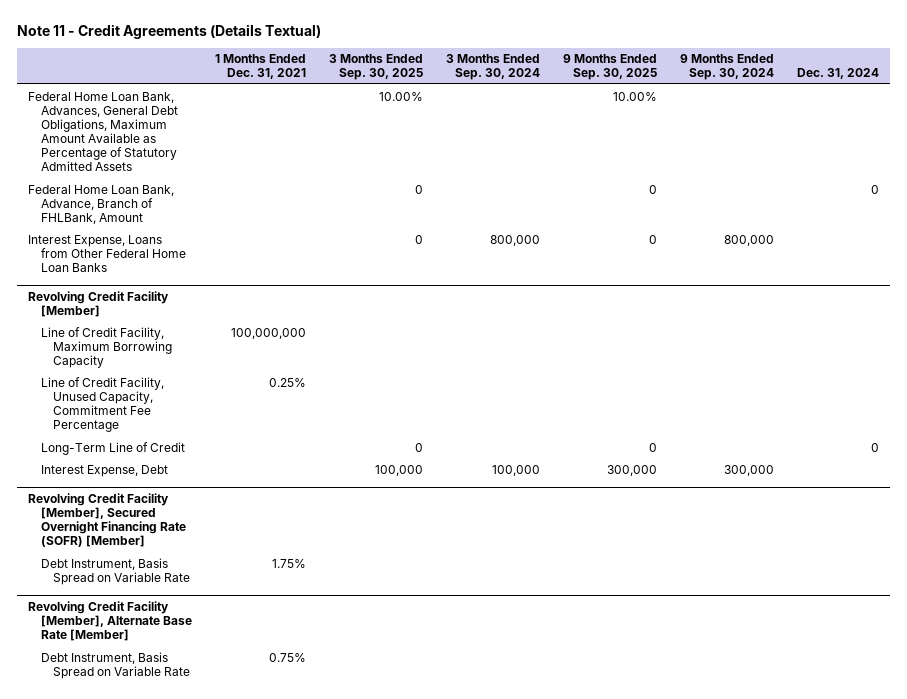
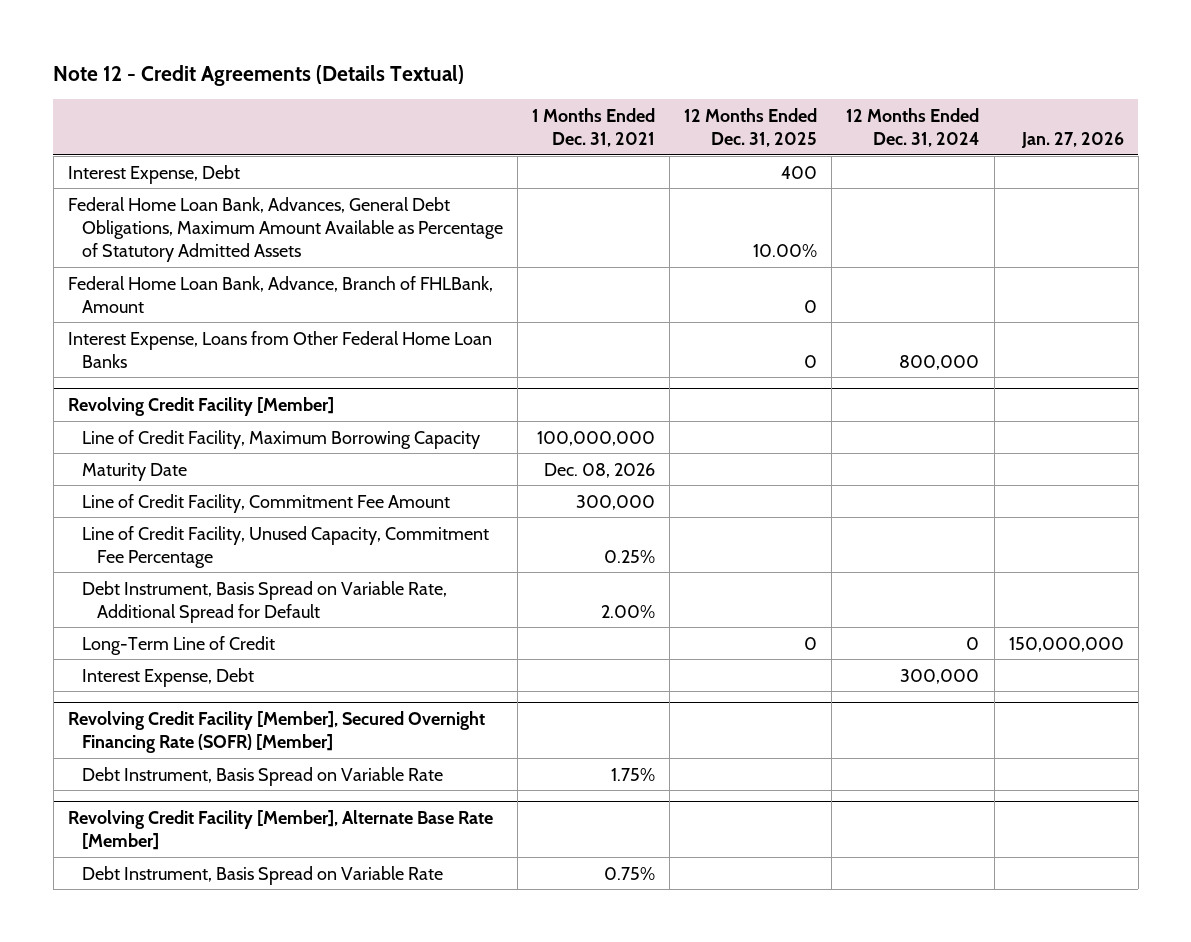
- Note 11 - Credit Agreements (Details Textual)
+ Note 12 - Credit Agreements (Details Textual)
- | 1 Months Ended Dec. 31, 2021 | 3 Months Ended Sep. 30, 2025 | 3 Months Ended Sep. 30, 2024 | 9 Months Ended Sep. 30, 2025 | 9 Months Ended Sep. 30, 2024 | Dec. 31, 2024
+ | 1 Months Ended Dec. 31, 2021 | 12 Months Ended Dec. 31, 2025 | 12 Months Ended Dec. 31, 2024 | Jan. 27, 2026
+ Interest Expense, Debt | | 400 | |
@ Revolving Credit Facility [Member]
+ Maturity Date | Dec. 08, 2026 | | |
+ Line of Credit Facility, Commitment Fee Amount | 300,000 | | |
+ Debt Instrument, Basis Spread on Variable Rate, Additional Spread for Default | 2.00% | | |

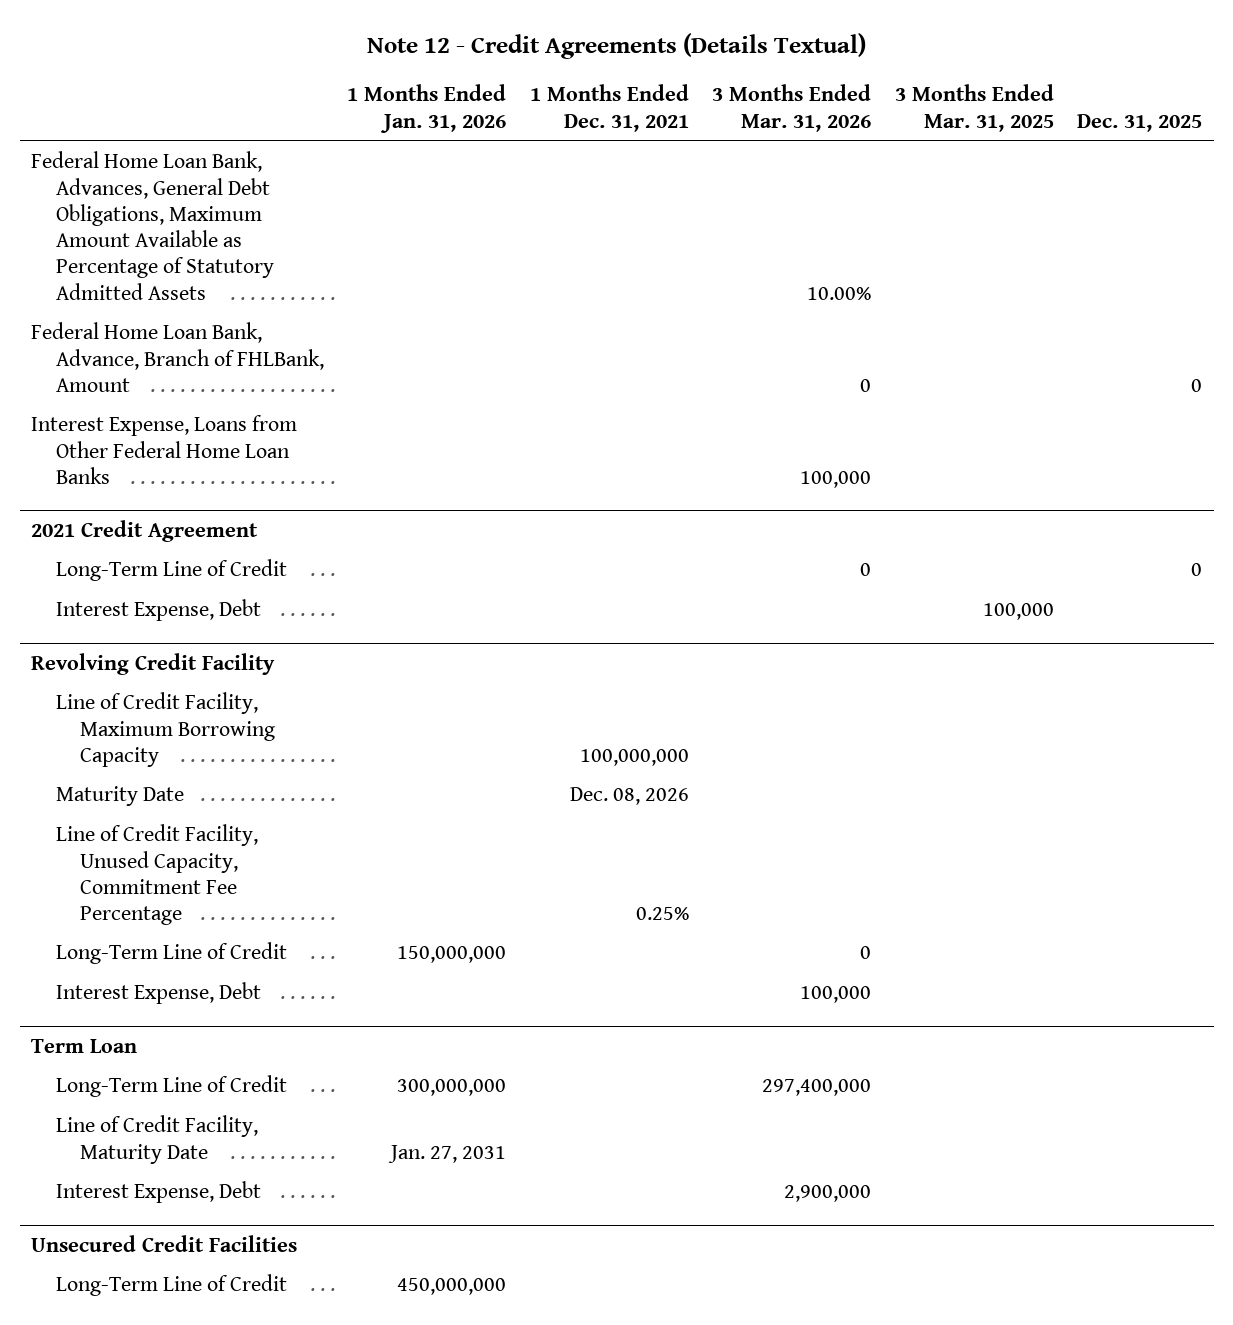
- | 1 Months Ended Dec. 31, 2021 | 12 Months Ended Dec. 31, 2025 | 12 Months Ended Dec. 31, 2024 | Jan. 27, 2026
+ | 1 Months Ended Jan. 31, 2026 | 1 Months Ended Dec. 31, 2021 | 3 Months Ended Mar. 31, 2026 | 3 Months Ended Mar. 31, 2025 | Dec. 31, 2025
- Interest Expense, Debt | | 400 | |
- Revolving Credit Facility [Member]
+ 2021 Credit Agreement
+ Long-Term Line of Credit | | | 0 | | 0
+ Interest Expense, Debt | | | | 100,000 |
+ Revolving Credit Facility
- Line of Credit Facility, Commitment Fee Amount | 300,000 | | |
- Debt Instrument, Basis Spread on Variable Rate, Additional Spread for Default | 2.00% | | |
- Revolving Credit Facility [Member], Secured Overnight Financing Rate (SOFR) [Member]
- Debt Instrument, Basis Spread on Variable Rate | 1.75% | | |
- Revolving Credit Facility [Member], Alternate Base Rate [Member]
- Debt Instrument, Basis Spread on Variable Rate | 0.75% | | |
+ Term Loan
+ Long-Term Line of Credit | 300,000,000 | | 297,400,000 | |
+ Line of Credit Facility, Maturity Date | Jan. 27, 2031 | | | |
+ Interest Expense, Debt | | | 2,900,000 | |
+ Unsecured Credit Facilities
+ Long-Term Line of Credit | 450,000,000 | | | |

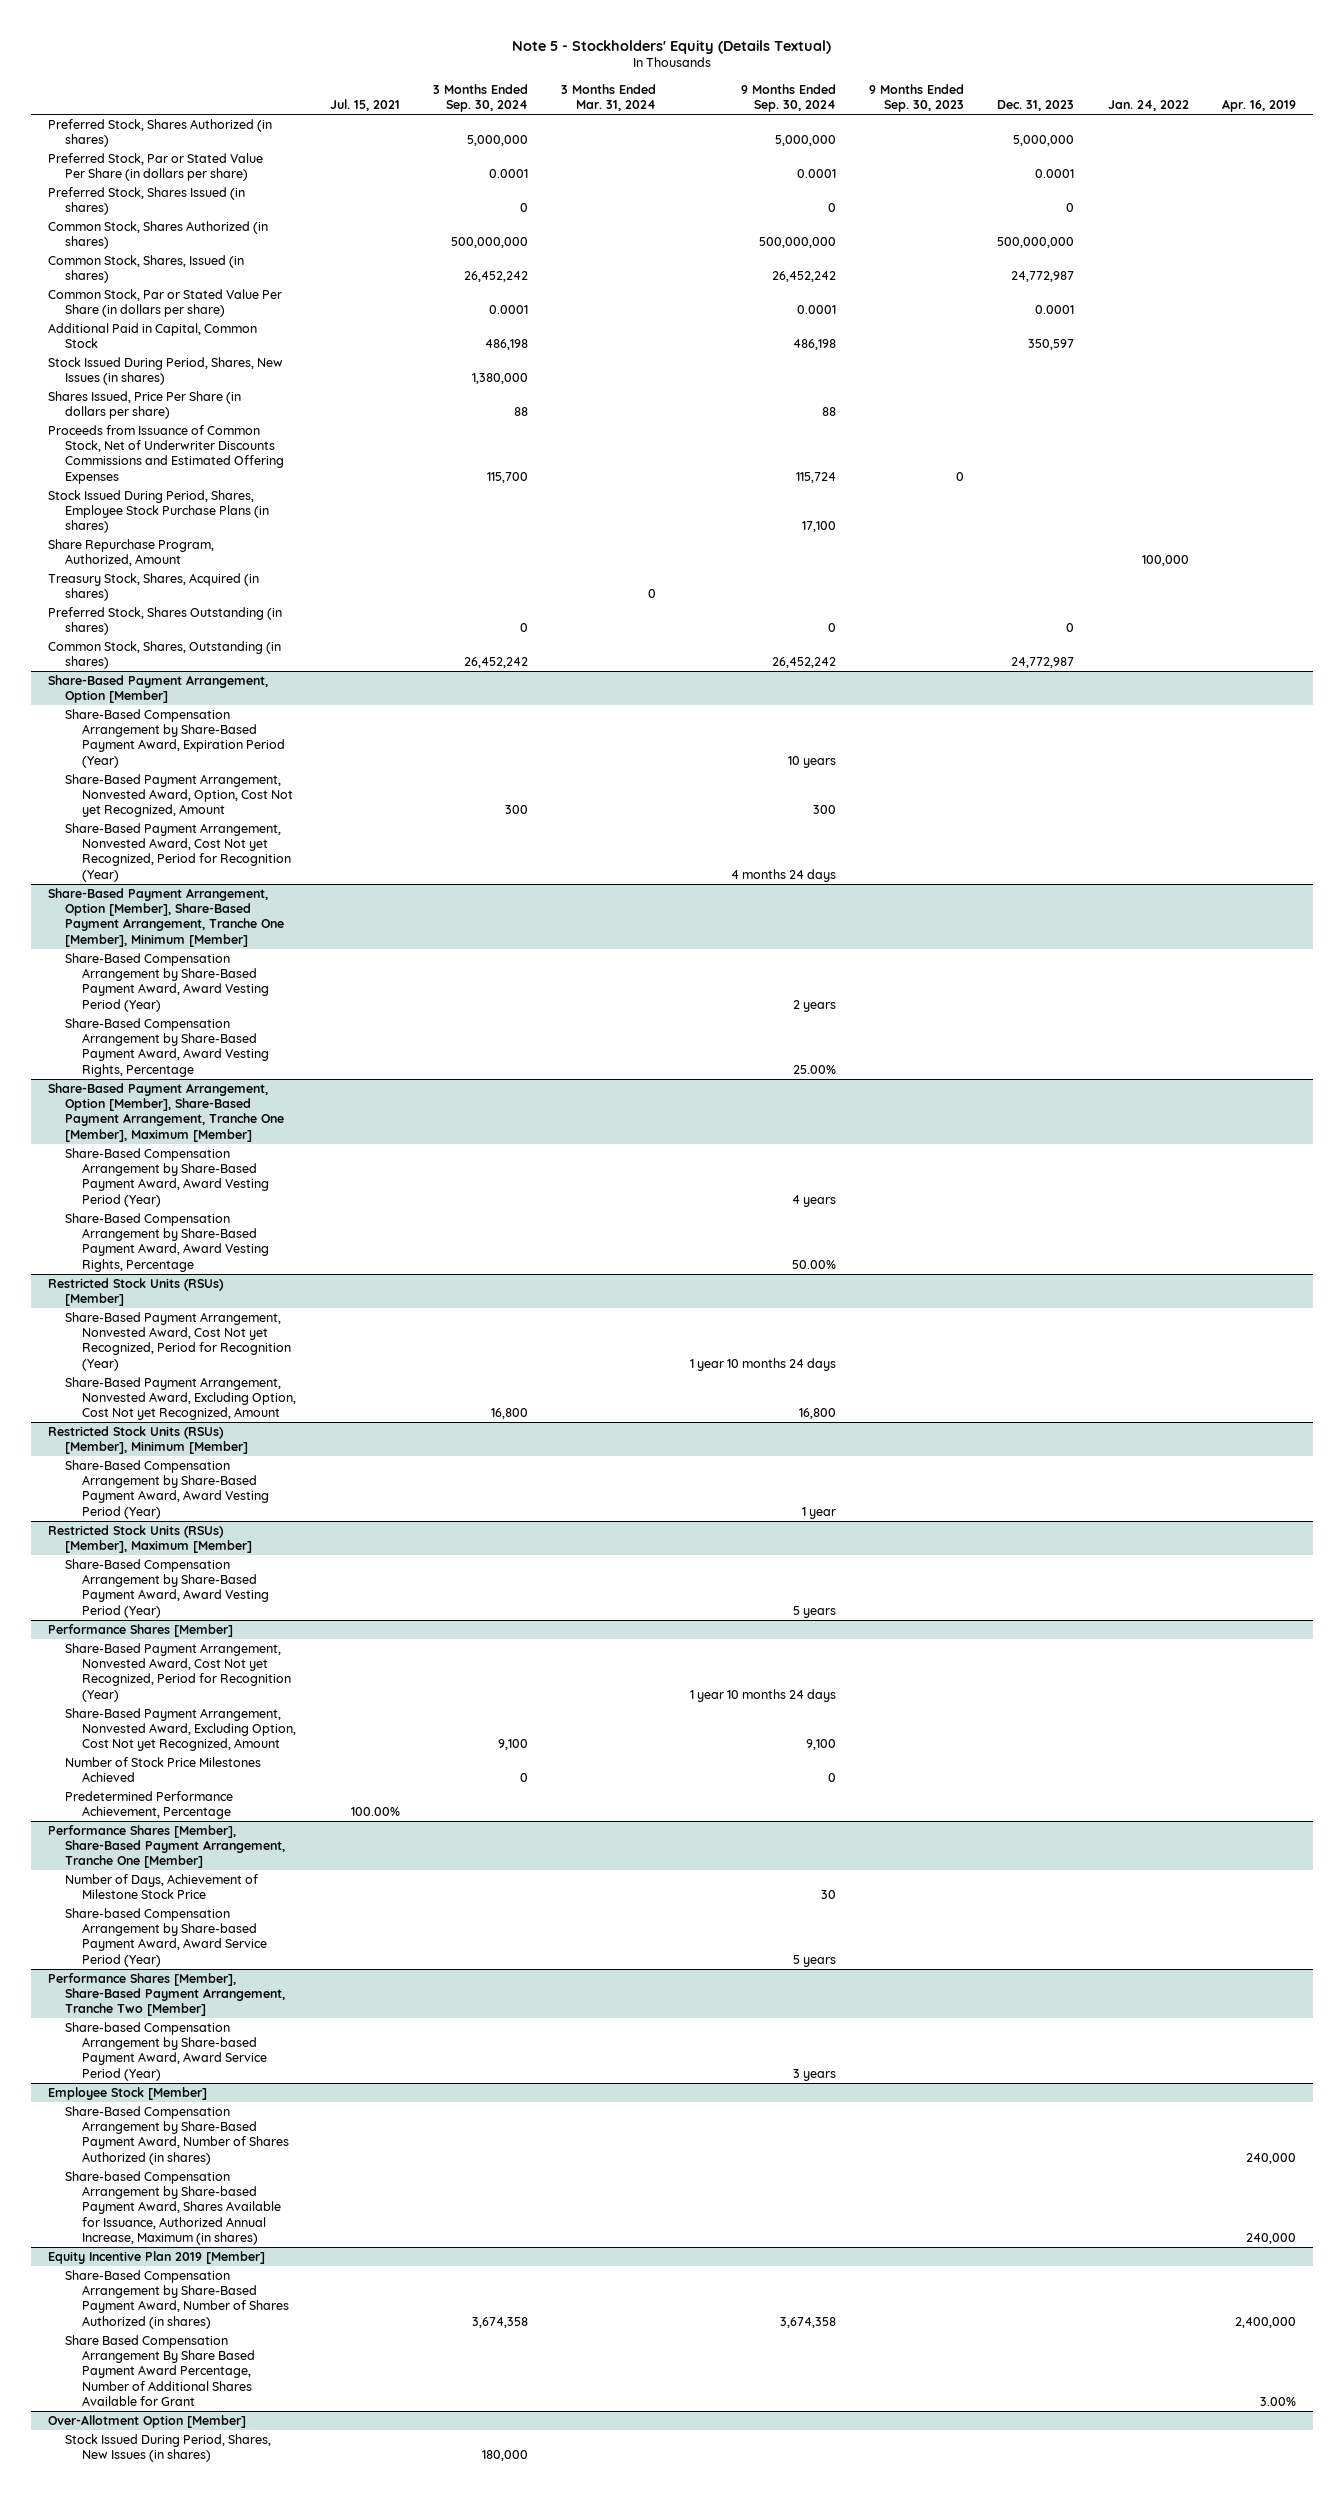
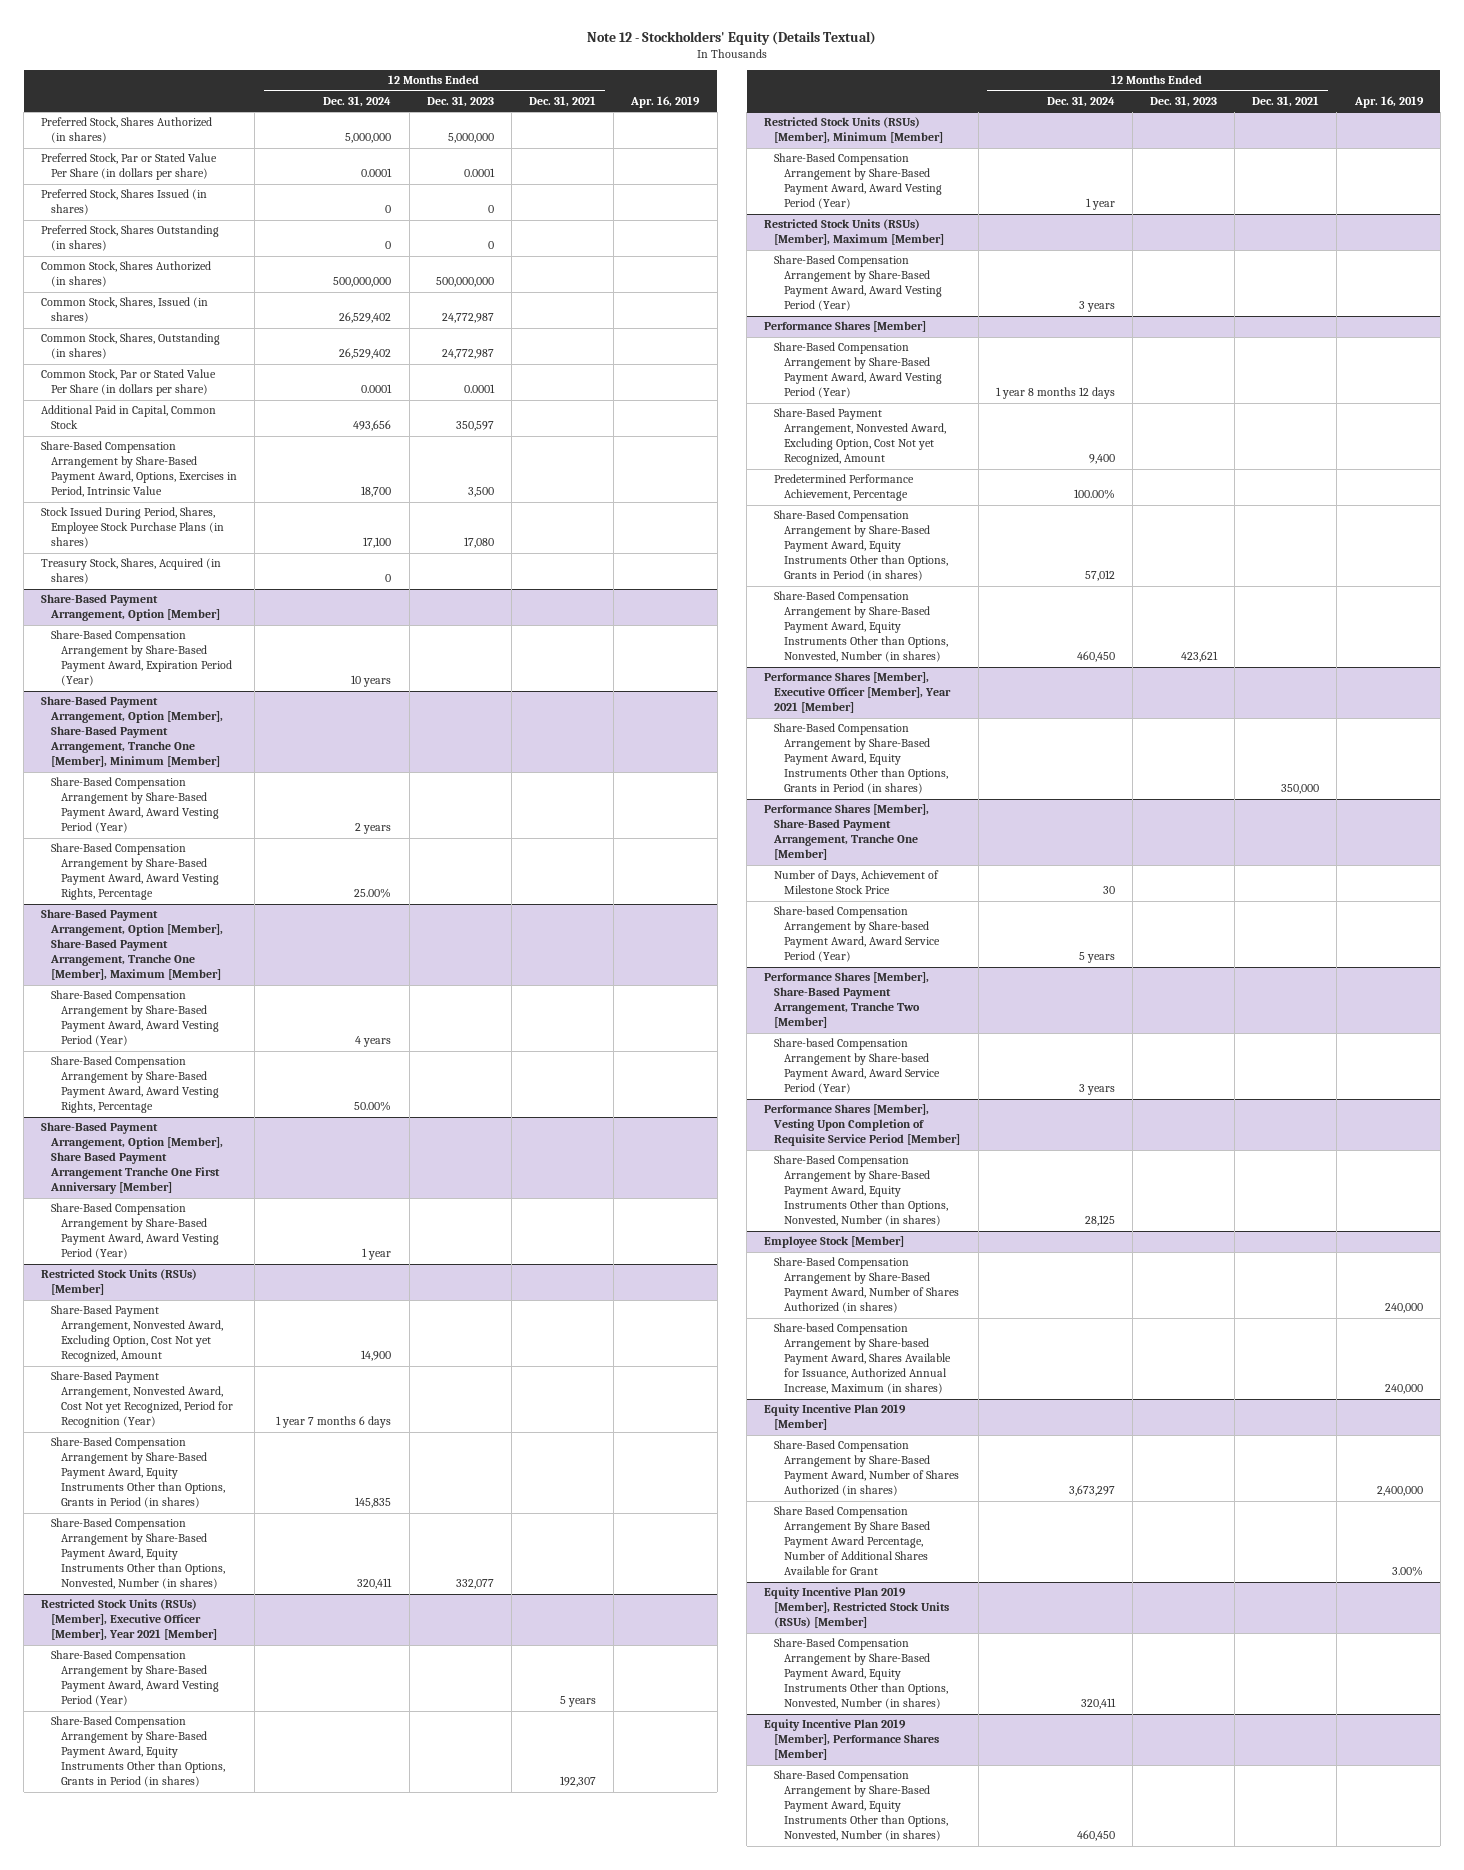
- Note 5 - Stockholders' Equity (Details Textual)
+ Note 12 - Stockholders' Equity (Details Textual)
- | Jul. 15, 2021 | 3 Months Ended Sep. 30, 2024 | 3 Months Ended Mar. 31, 2024 | 9 Months Ended Sep. 30, 2024 | 9 Months Ended Sep. 30, 2023 | Dec. 31, 2023 | Jan. 24, 2022 | Apr. 16, 2019
+ | 12 Months Ended Dec. 31, 2024 | 12 Months Ended Dec. 31, 2023 | 12 Months Ended Dec. 31, 2021 | Apr. 16, 2019
moved up: Preferred Stock, Shares Outstanding (in shares) | 0 | 0 | |
moved up: Common Stock, Shares, Outstanding (in shares) | 26,529,402 | 24,772,987 | |
- Stock Issued During Period, Shares, New Issues (in shares) | | 1,380,000 | | | | | |
- Shares Issued, Price Per Share (in dollars per share) | | 88 | | 88 | | | |
- Proceeds from Issuance of Common Stock, Net of Underwriter Discounts Commissions and Estimated Offering Expenses | | 115,700 | | 115,724 | 0 | | |
+ Share-Based Compensation Arrangement by Share-Based Payment Award, Options, Exercises in Period, Intrinsic Value | 18,700 | 3,500 | |
- Share Repurchase Program, Authorized, Amount | | | | | | | 100,000 |
@ Share-Based Payment Arrangement, Option [Member]
- Share-Based Payment Arrangement, Nonvested Award, Option, Cost Not yet Recognized, Amount | | 300 | | 300 | | | |
- Share-Based Payment Arrangement, Nonvested Award, Cost Not yet Recognized, Period for Recognition (Year) | | | | 4 months 24 days | | | |
+ Share-Based Payment Arrangement, Option [Member], Share Based Payment Arrangement Tranche One First Anniversary [Member]
+ Share-Based Compensation Arrangement by Share-Based Payment Award, Award Vesting Period (Year) | 1 year | | |
@ Restricted Stock Units (RSUs) [Member]
moved down: Share-Based Payment Arrangement, Nonvested Award, Cost Not yet Recognized, Period for Recognition (Year) | 1 year 7 months 6 days | | |
+ Share-Based Compensation Arrangement by Share-Based Payment Award, Equity Instruments Other than Options, Grants in Period (in shares) | 145,835 | | |
+ Share-Based Compensation Arrangement by Share-Based Payment Award, Equity Instruments Other than Options, Nonvested, Number (in shares) | 320,411 | 332,077 | |
+ Restricted Stock Units (RSUs) [Member], Executive Officer [Member], Year 2021 [Member]
+ Share-Based Compensation Arrangement by Share-Based Payment Award, Award Vesting Period (Year) | | | 5 years |
+ Share-Based Compensation Arrangement by Share-Based Payment Award, Equity Instruments Other than Options, Grants in Period (in shares) | | | 192,307 |
@ Performance Shares [Member]
- Share-Based Payment Arrangement, Nonvested Award, Cost Not yet Recognized, Period for Recognition (Year) | | | | 1 year 10 months 24 days | | | |
+ Share-Based Compensation Arrangement by Share-Based Payment Award, Award Vesting Period (Year) | 1 year 8 months 12 days | | |
- Number of Stock Price Milestones Achieved | | 0 | | 0 | | | |
+ Share-Based Compensation Arrangement by Share-Based Payment Award, Equity Instruments Other than Options, Grants in Period (in shares) | 57,012 | | |
+ Share-Based Compensation Arrangement by Share-Based Payment Award, Equity Instruments Other than Options, Nonvested, Number (in shares) | 460,450 | 423,621 | |
+ Performance Shares [Member], Executive Officer [Member], Year 2021 [Member]
+ Share-Based Compensation Arrangement by Share-Based Payment Award, Equity Instruments Other than Options, Grants in Period (in shares) | | | 350,000 |
+ Performance Shares [Member], Vesting Upon Completion of Requisite Service Period [Member]
+ Share-Based Compensation Arrangement by Share-Based Payment Award, Equity Instruments Other than Options, Nonvested, Number (in shares) | 28,125 | | |
- Over-Allotment Option [Member]
- Stock Issued During Period, Shares, New Issues (in shares) | | 180,000 | | | | | |
+ Equity Incentive Plan 2019 [Member], Restricted Stock Units (RSUs) [Member]
+ Share-Based Compensation Arrangement by Share-Based Payment Award, Equity Instruments Other than Options, Nonvested, Number (in shares) | 320,411 | | |
+ Equity Incentive Plan 2019 [Member], Performance Shares [Member]
+ Share-Based Compensation Arrangement by Share-Based Payment Award, Equity Instruments Other than Options, Nonvested, Number (in shares) | 460,450 | | |

